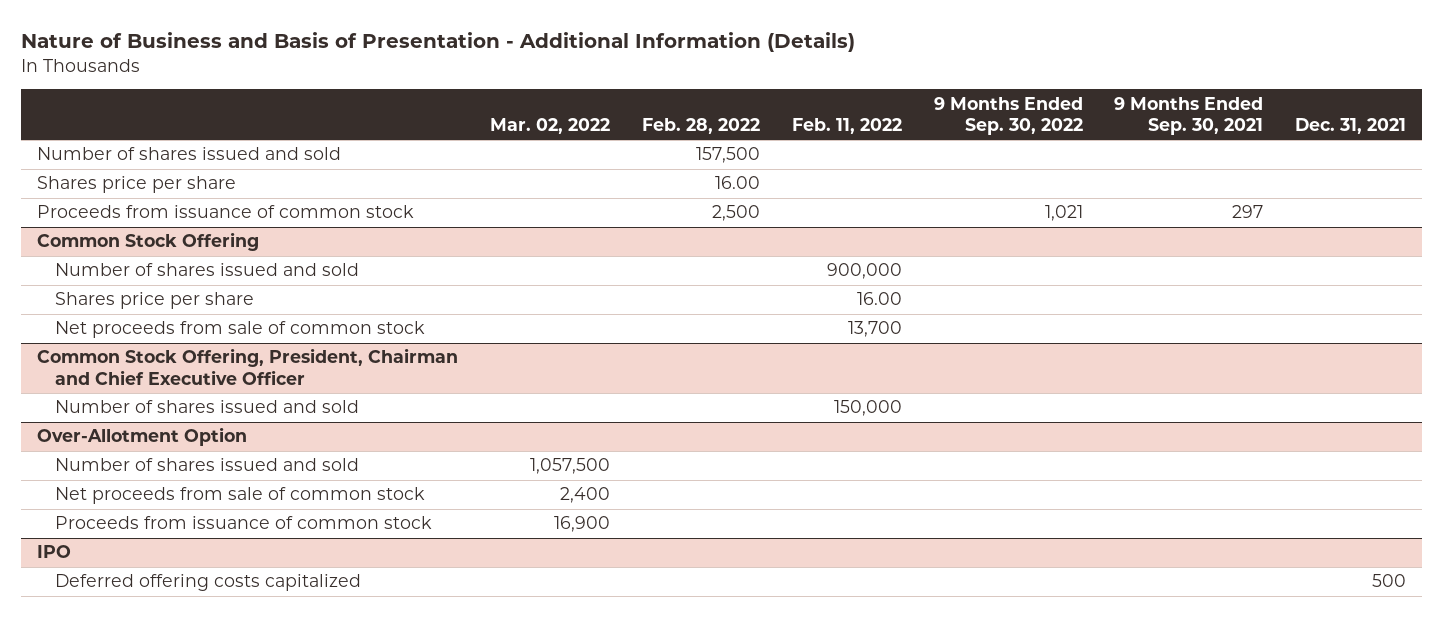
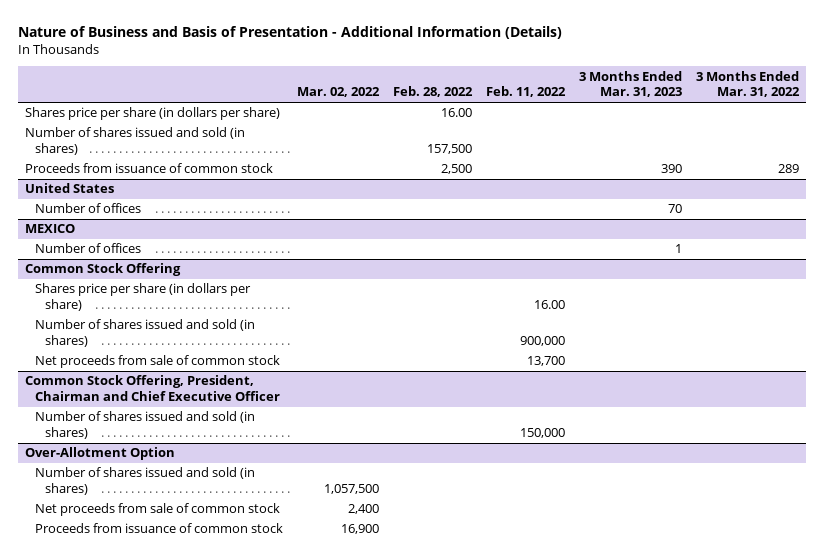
- | Mar. 02, 2022 | Feb. 28, 2022 | Feb. 11, 2022 | 9 Months Ended Sep. 30, 2022 | 9 Months Ended Sep. 30, 2021 | Dec. 31, 2021
+ | Mar. 02, 2022 | Feb. 28, 2022 | Feb. 11, 2022 | 3 Months Ended Mar. 31, 2023 | 3 Months Ended Mar. 31, 2022
- Number of shares issued and sold | | 157,500 | | | |
- Shares price per share | | 16.00 | | | |
+ Shares price per share (in dollars per share) | | 16.00 | | |
+ Number of shares issued and sold (in shares) | | 157,500 | | |
+ United States
+ Number of offices | | | | 70 |
+ MEXICO
+ Number of offices | | | | 1 |
@ Common Stock Offering
- Number of shares issued and sold | | | 900,000 | | |
- Shares price per share | | | 16.00 | | |
+ Shares price per share (in dollars per share) | | | 16.00 | |
+ Number of shares issued and sold (in shares) | | | 900,000 | |
@ Common Stock Offering, President, Chairman and Chief Executive Officer
- Number of shares issued and sold | | | 150,000 | | |
+ Number of shares issued and sold (in shares) | | | 150,000 | |
@ Over-Allotment Option
- Number of shares issued and sold | 1,057,500 | | | | |
+ Number of shares issued and sold (in shares) | 1,057,500 | | | |
- IPO
- Deferred offering costs capitalized | | | | | | 500

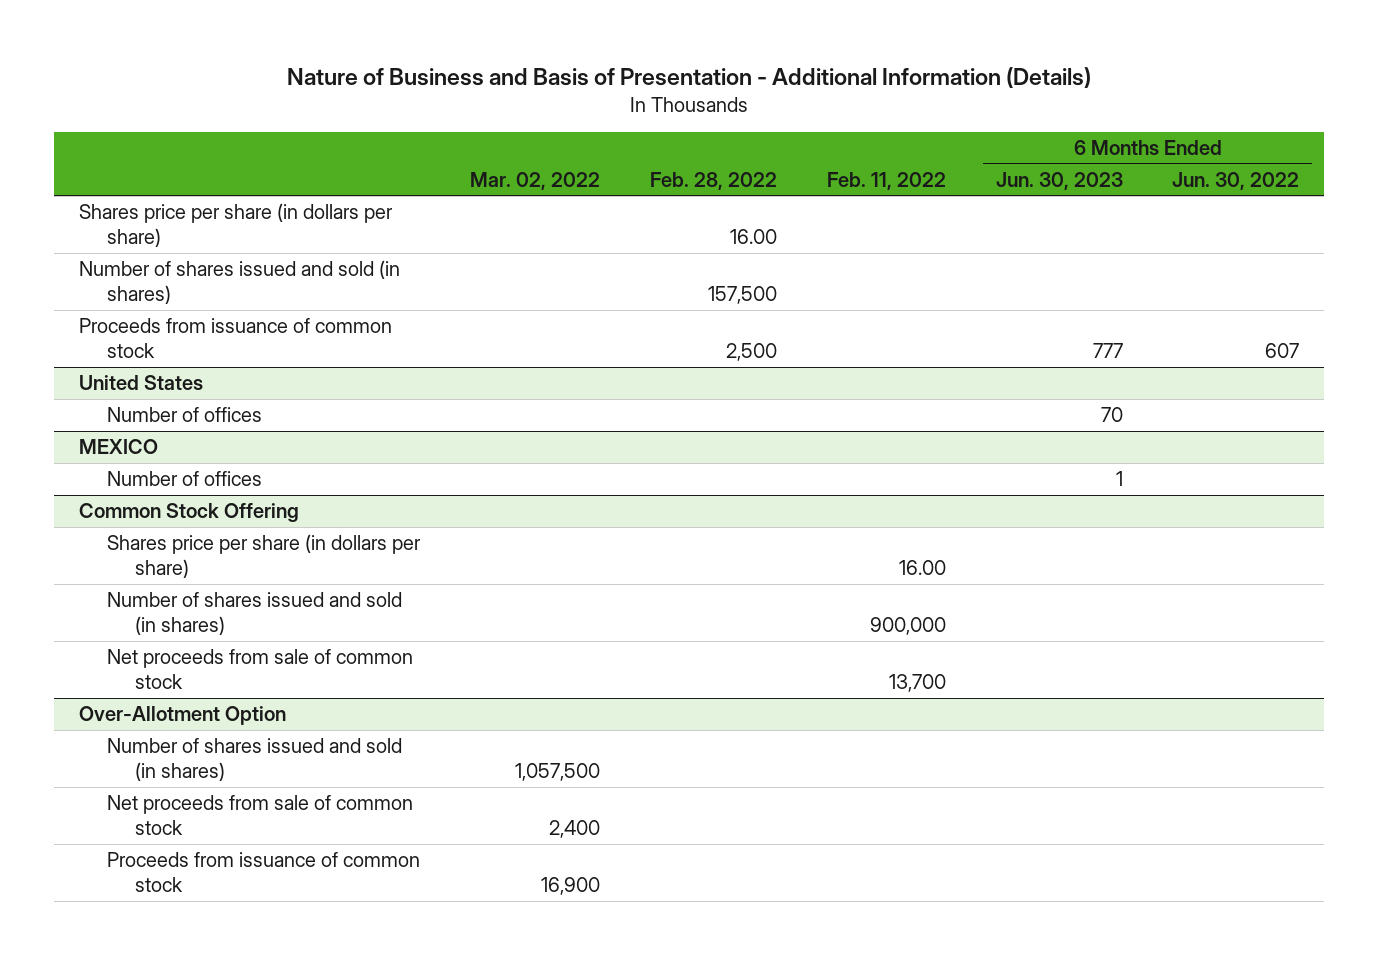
- | Mar. 02, 2022 | Feb. 28, 2022 | Feb. 11, 2022 | 3 Months Ended Mar. 31, 2023 | 3 Months Ended Mar. 31, 2022
+ | Mar. 02, 2022 | Feb. 28, 2022 | Feb. 11, 2022 | 6 Months Ended Jun. 30, 2023 | 6 Months Ended Jun. 30, 2022
- Common Stock Offering, President, Chairman and Chief Executive Officer
- Number of shares issued and sold (in shares) | | | 150,000 | |

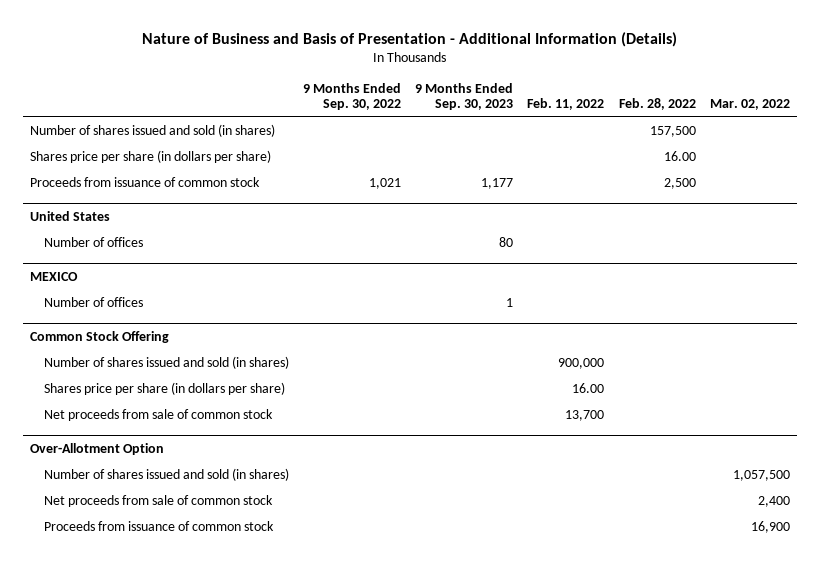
- | Mar. 02, 2022 | Feb. 28, 2022 | Feb. 11, 2022 | 6 Months Ended Jun. 30, 2023 | 6 Months Ended Jun. 30, 2022
+ | 9 Months Ended Sep. 30, 2022 | 9 Months Ended Sep. 30, 2023 | Feb. 11, 2022 | Feb. 28, 2022 | Mar. 02, 2022
moved down: Shares price per share (in dollars per share) | | | | 16.00 |
@ Common Stock Offering
moved down: Shares price per share (in dollars per share) | | | 16.00 | |

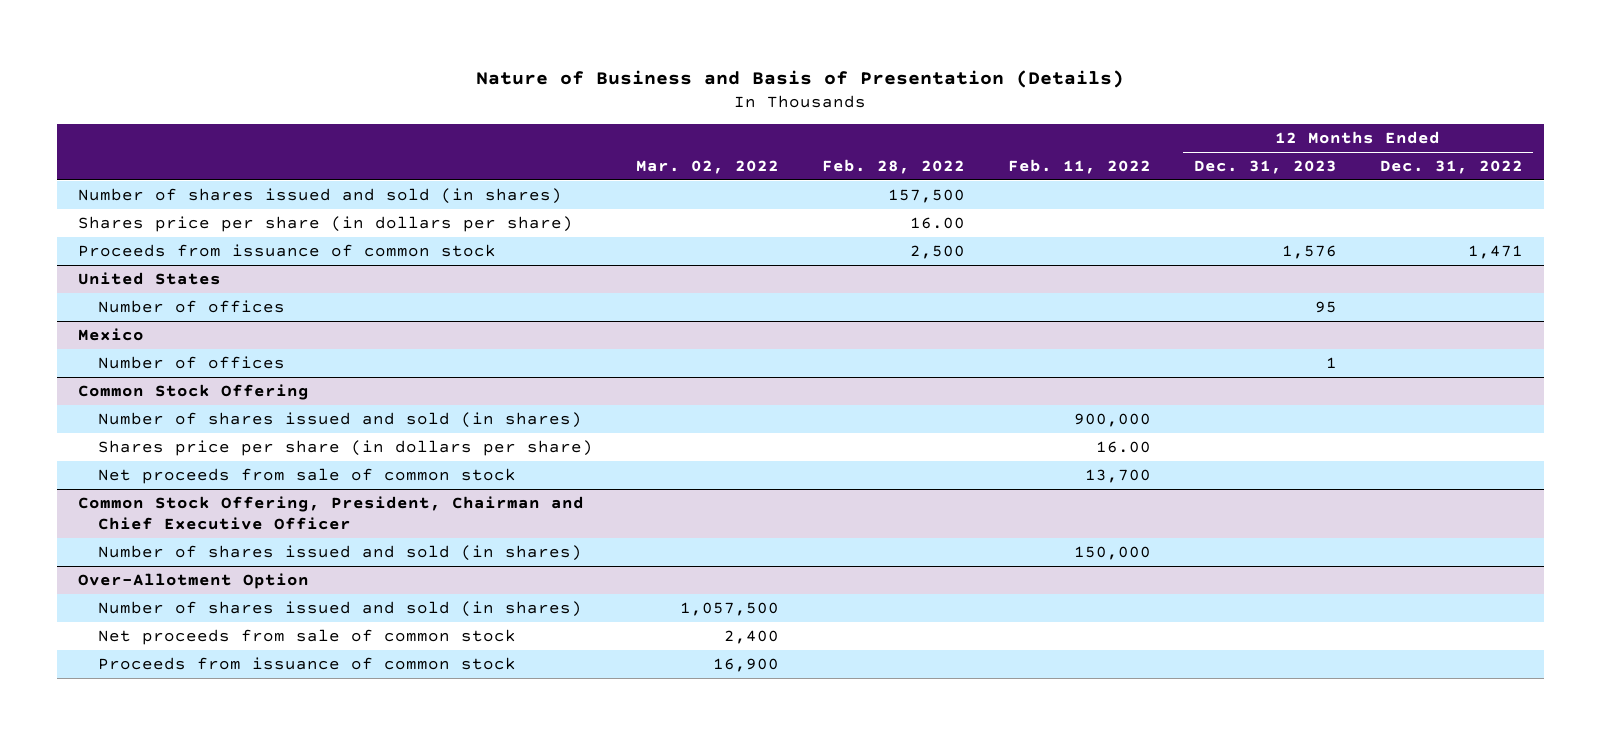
- Nature of Business and Basis of Presentation - Additional Information (Details)
+ Nature of Business and Basis of Presentation (Details)
- | 9 Months Ended Sep. 30, 2022 | 9 Months Ended Sep. 30, 2023 | Feb. 11, 2022 | Feb. 28, 2022 | Mar. 02, 2022
+ | Mar. 02, 2022 | Feb. 28, 2022 | Feb. 11, 2022 | 12 Months Ended Dec. 31, 2023 | 12 Months Ended Dec. 31, 2022
- MEXICO
+ Mexico
+ Common Stock Offering, President, Chairman and Chief Executive Officer
+ Number of shares issued and sold (in shares) | | | 150,000 | |

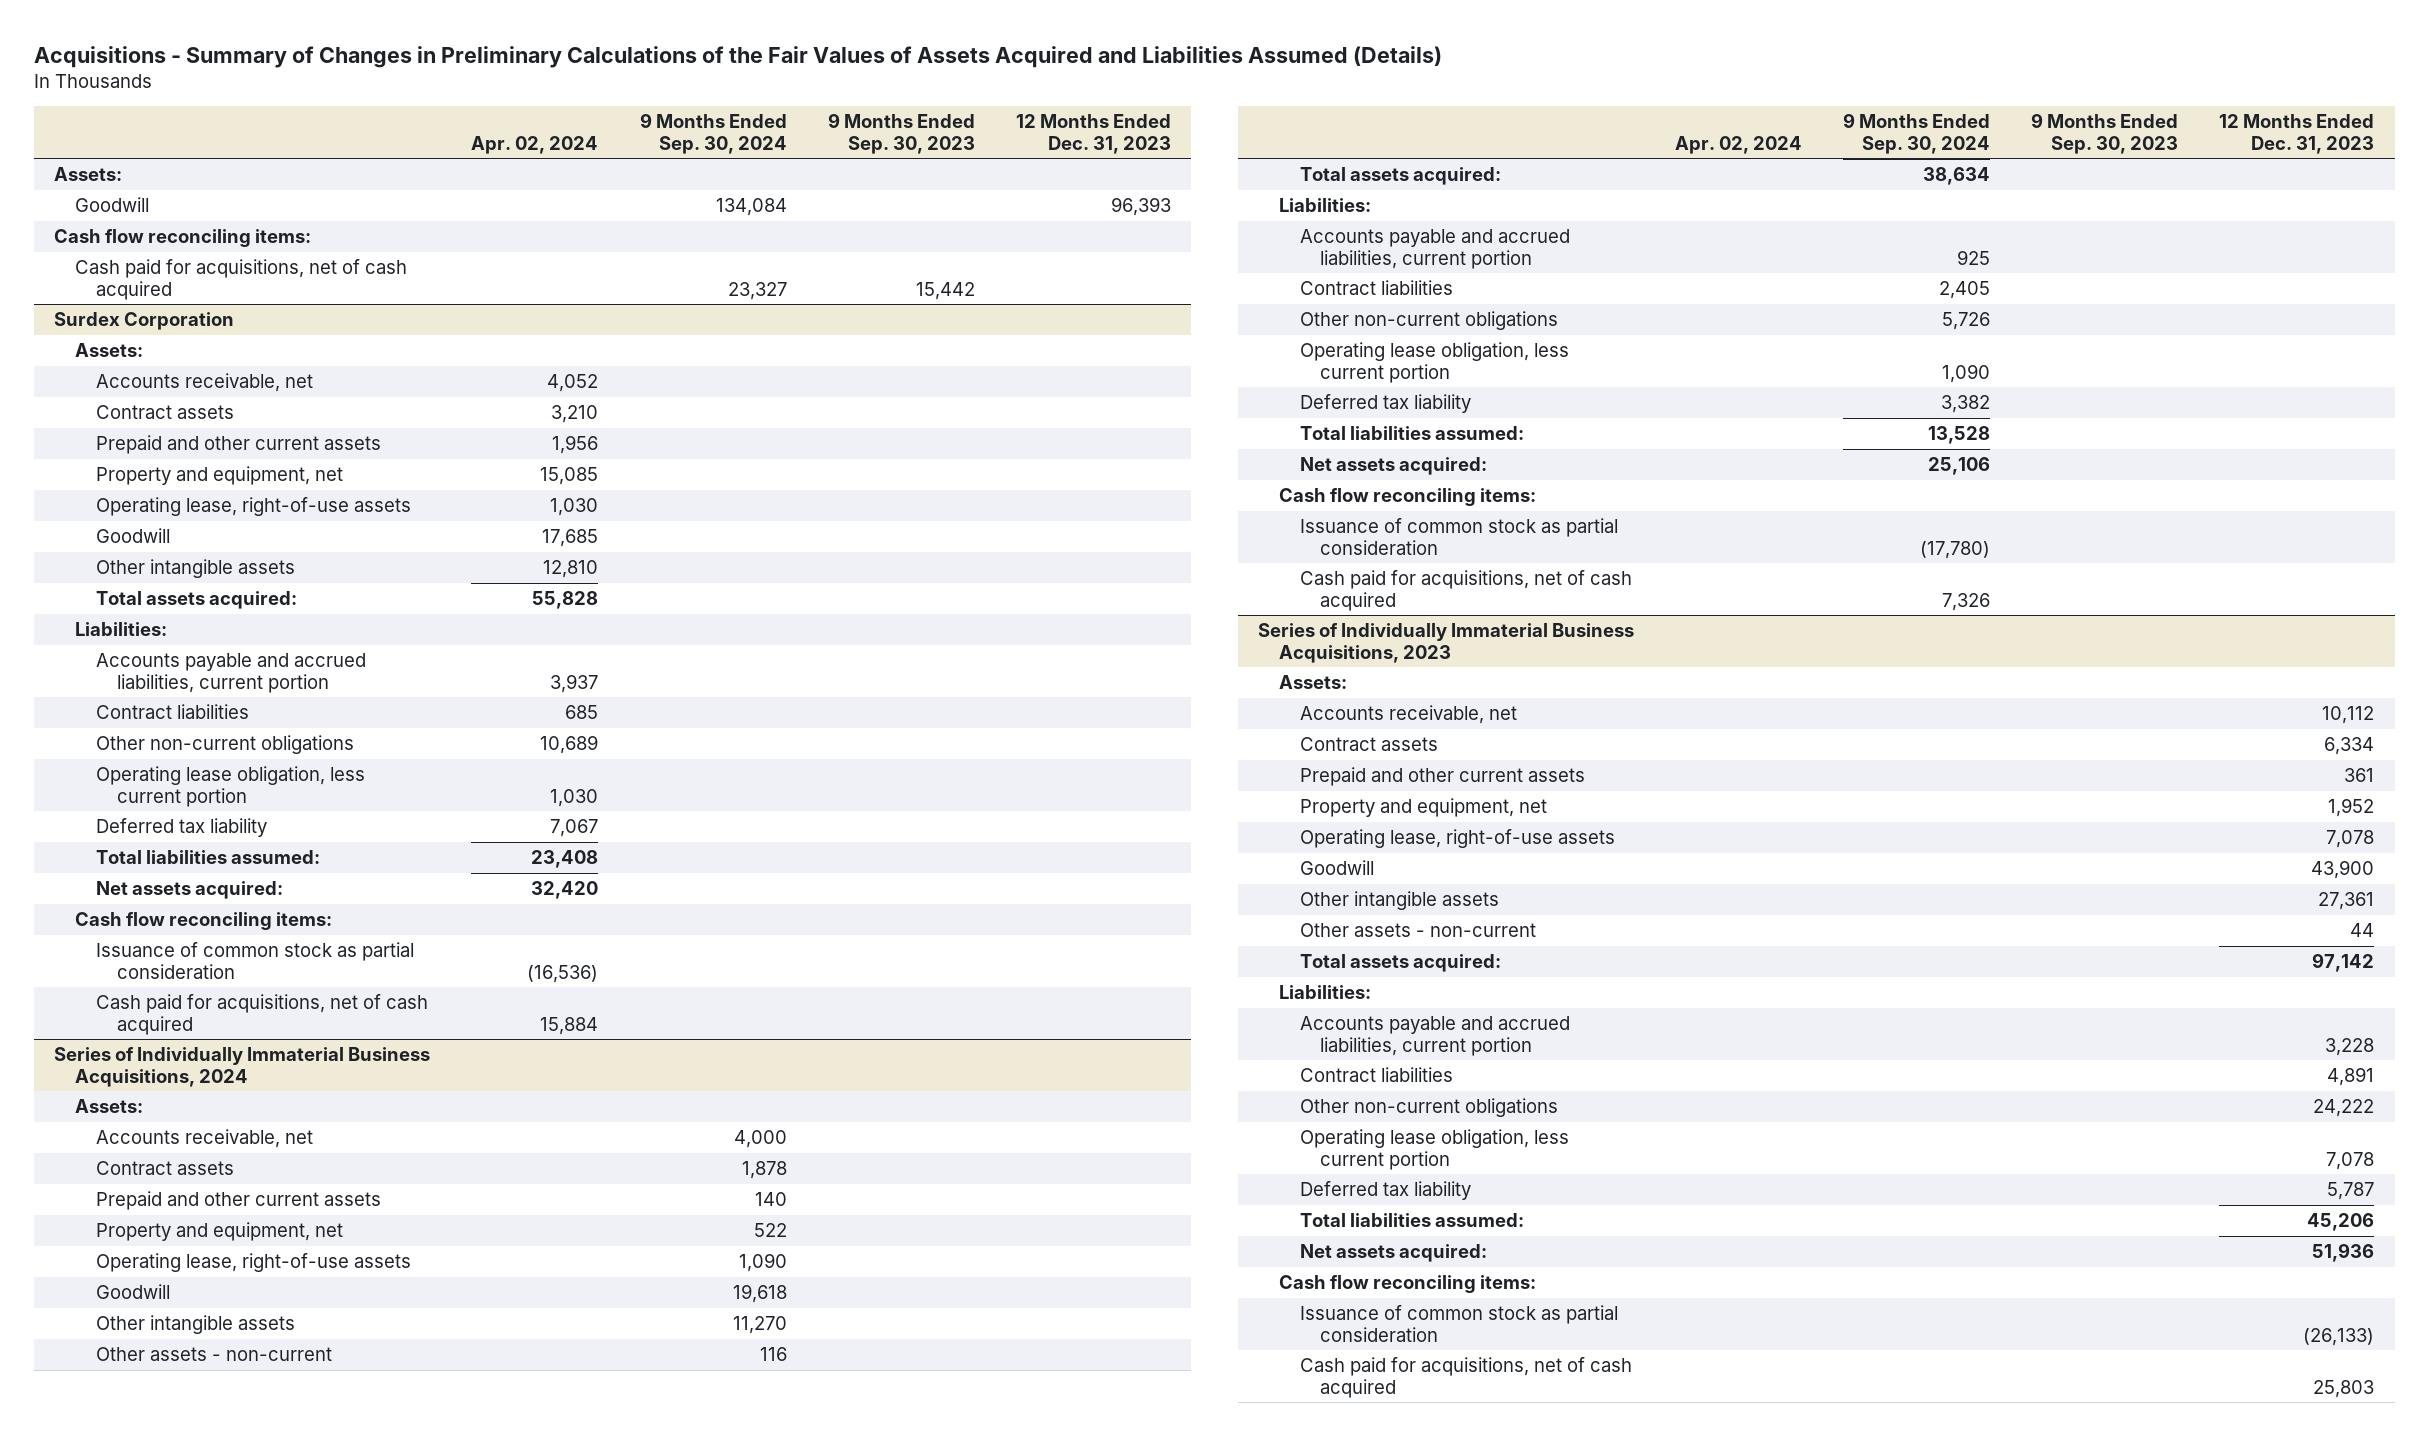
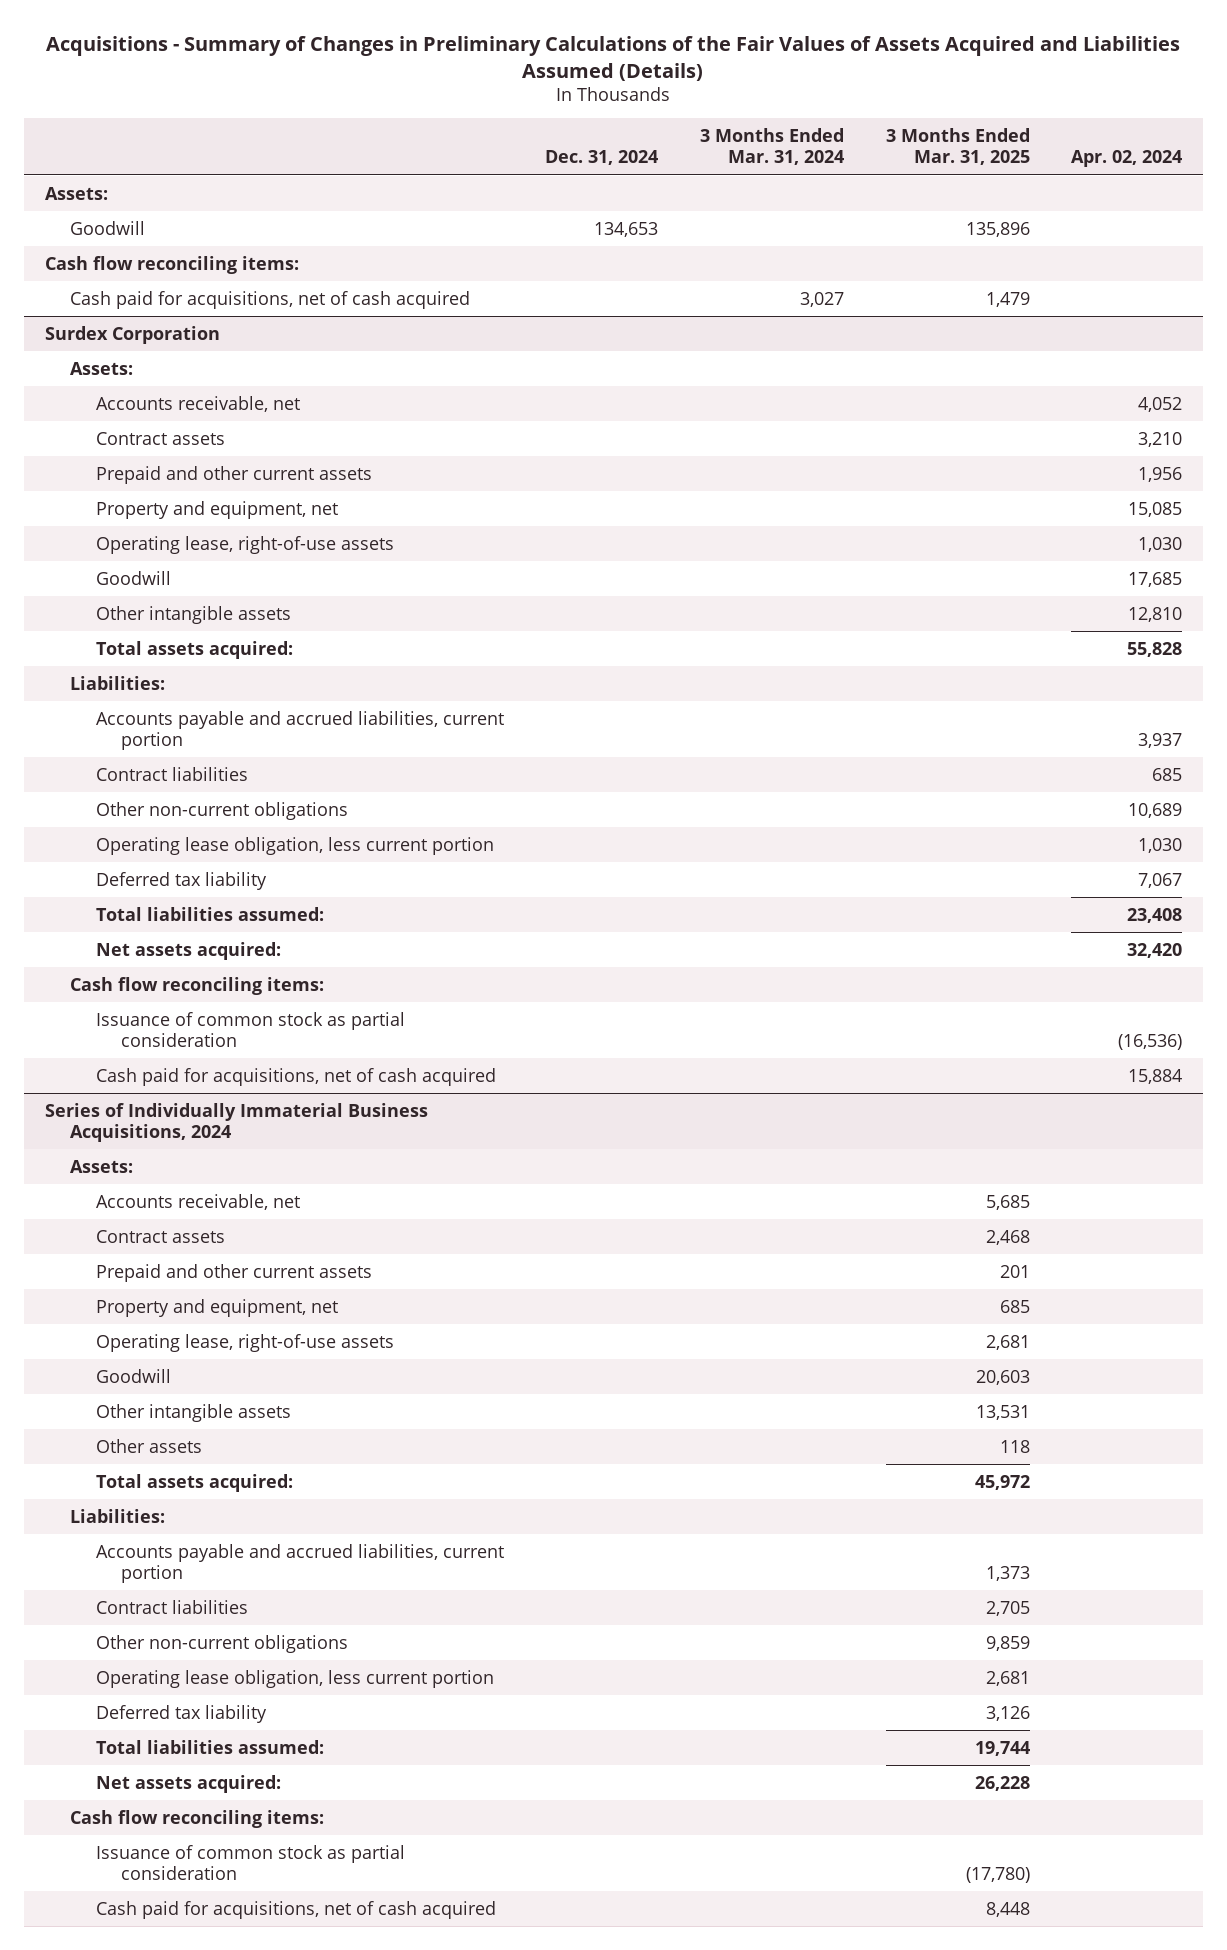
- | Apr. 02, 2024 | 9 Months Ended Sep. 30, 2024 | 9 Months Ended Sep. 30, 2023 | 12 Months Ended Dec. 31, 2023
+ | Dec. 31, 2024 | 3 Months Ended Mar. 31, 2024 | 3 Months Ended Mar. 31, 2025 | Apr. 02, 2024
@ Series of Individually Immaterial Business Acquisitions, 2024
- Other assets - non-current | | 116 | |
+ Other assets | | | 118 |
- Series of Individually Immaterial Business Acquisitions, 2023
- Assets:
- Accounts receivable, net | | | | 10,112
- Contract assets | | | | 6,334
- Prepaid and other current assets | | | | 361
- Property and equipment, net | | | | 1,952
- Operating lease, right-of-use assets | | | | 7,078
- Goodwill | | | | 43,900
- Other intangible assets | | | | 27,361
- Other assets - non-current | | | | 44
- Total assets acquired: | | | | 97,142
- Liabilities:
- Accounts payable and accrued liabilities, current portion | | | | 3,228
- Contract liabilities | | | | 4,891
- Other non-current obligations | | | | 24,222
- Operating lease obligation, less current portion | | | | 7,078
- Deferred tax liability | | | | 5,787
- Total liabilities assumed: | | | | 45,206
- Net assets acquired: | | | | 51,936
- Cash flow reconciling items:
- Issuance of common stock as partial consideration | | | | (26,133)
- Cash paid for acquisitions, net of cash acquired | | | | 25,803

